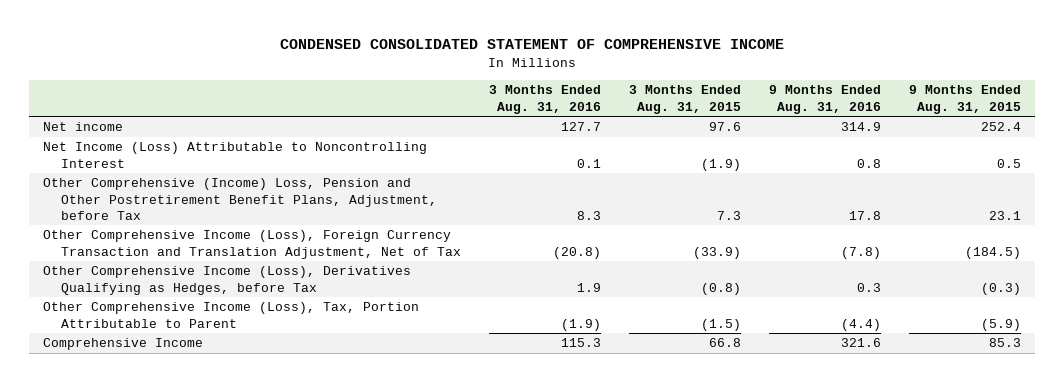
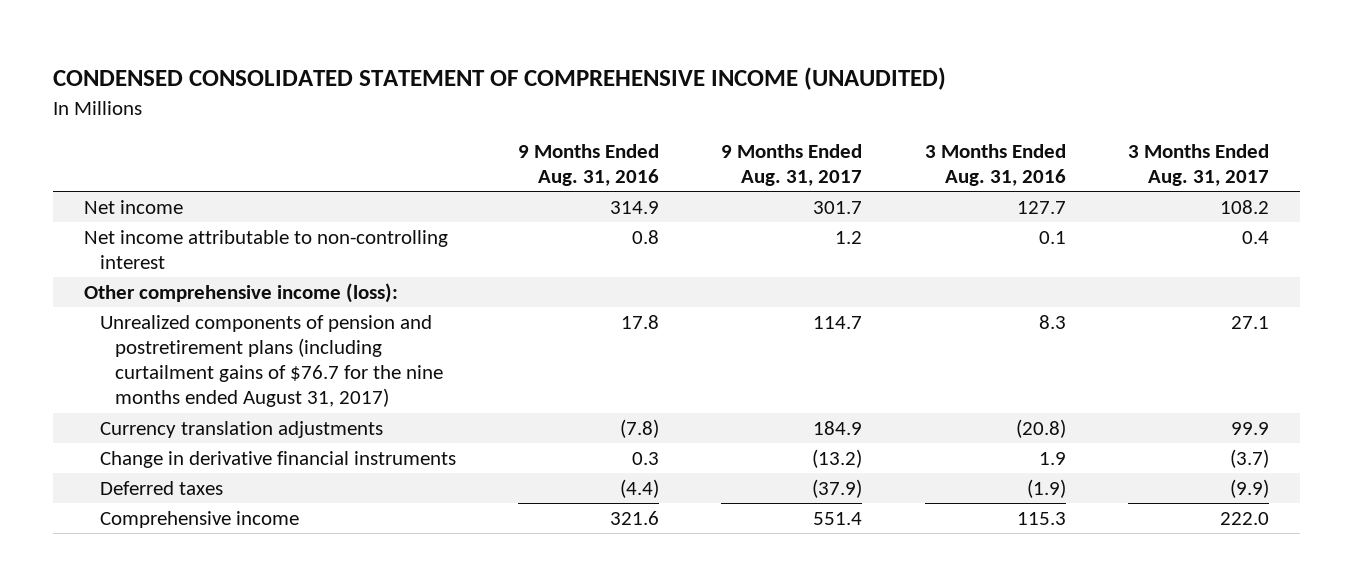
- CONDENSED CONSOLIDATED STATEMENT OF COMPREHENSIVE INCOME
+ CONDENSED CONSOLIDATED STATEMENT OF COMPREHENSIVE INCOME (UNAUDITED)
- | 3 Months Ended Aug. 31, 2016 | 3 Months Ended Aug. 31, 2015 | 9 Months Ended Aug. 31, 2016 | 9 Months Ended Aug. 31, 2015
+ | 9 Months Ended Aug. 31, 2016 | 9 Months Ended Aug. 31, 2017 | 3 Months Ended Aug. 31, 2016 | 3 Months Ended Aug. 31, 2017
- Net Income (Loss) Attributable to Noncontrolling Interest | 0.1 | (1.9) | 0.8 | 0.5
- Other Comprehensive (Income) Loss, Pension and Other Postretirement Benefit Plans, Adjustment, before Tax | 8.3 | 7.3 | 17.8 | 23.1
- Other Comprehensive Income (Loss), Foreign Currency Transaction and Translation Adjustment, Net of Tax | (20.8) | (33.9) | (7.8) | (184.5)
- Other Comprehensive Income (Loss), Derivatives Qualifying as Hedges, before Tax | 1.9 | (0.8) | 0.3 | (0.3)
- Other Comprehensive Income (Loss), Tax, Portion Attributable to Parent | (1.9) | (1.5) | (4.4) | (5.9)
- Comprehensive Income | 115.3 | 66.8 | 321.6 | 85.3
+ Net income attributable to non-controlling interest | 0.8 | 1.2 | 0.1 | 0.4
+ Other comprehensive income (loss):
+ Unrealized components of pension and postretirement plans (including curtailment gains of $76.7 for the nine months ended August 31, 2017) | 17.8 | 114.7 | 8.3 | 27.1
+ Currency translation adjustments | (7.8) | 184.9 | (20.8) | 99.9
+ Change in derivative financial instruments | 0.3 | (13.2) | 1.9 | (3.7)
+ Deferred taxes | (4.4) | (37.9) | (1.9) | (9.9)
+ Comprehensive income | 321.6 | 551.4 | 115.3 | 222.0

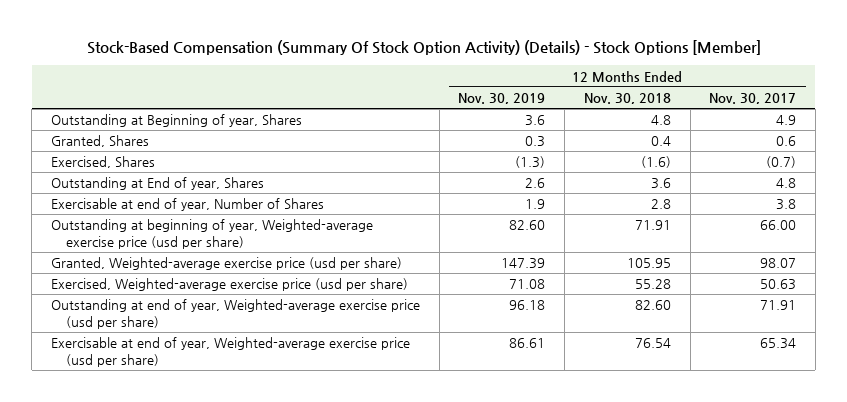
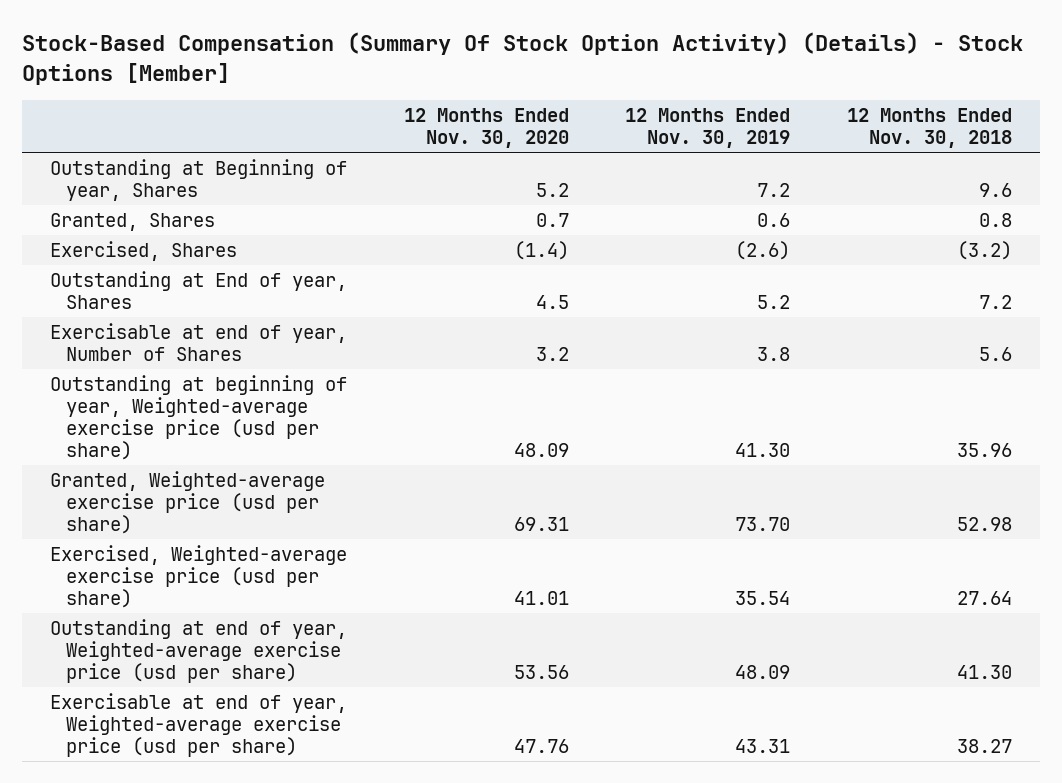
- | 12 Months Ended Nov. 30, 2019 | 12 Months Ended Nov. 30, 2018 | 12 Months Ended Nov. 30, 2017
+ | 12 Months Ended Nov. 30, 2020 | 12 Months Ended Nov. 30, 2019 | 12 Months Ended Nov. 30, 2018
- Outstanding at Beginning of year, Shares | 3.6 | 4.8 | 4.9
- Granted, Shares | 0.3 | 0.4 | 0.6
- Exercised, Shares | (1.3) | (1.6) | (0.7)
- Outstanding at End of year, Shares | 2.6 | 3.6 | 4.8
- Exercisable at end of year, Number of Shares | 1.9 | 2.8 | 3.8
- Outstanding at beginning of year, Weighted-average exercise price (usd per share) | 82.60 | 71.91 | 66.00
- Granted, Weighted-average exercise price (usd per share) | 147.39 | 105.95 | 98.07
- Exercised, Weighted-average exercise price (usd per share) | 71.08 | 55.28 | 50.63
- Outstanding at end of year, Weighted-average exercise price (usd per share) | 96.18 | 82.60 | 71.91
- Exercisable at end of year, Weighted-average exercise price (usd per share) | 86.61 | 76.54 | 65.34
+ Outstanding at Beginning of year, Shares | 5.2 | 7.2 | 9.6
+ Granted, Shares | 0.7 | 0.6 | 0.8
+ Exercised, Shares | (1.4) | (2.6) | (3.2)
+ Outstanding at End of year, Shares | 4.5 | 5.2 | 7.2
+ Exercisable at end of year, Number of Shares | 3.2 | 3.8 | 5.6
+ Outstanding at beginning of year, Weighted-average exercise price (usd per share) | 48.09 | 41.30 | 35.96
+ Granted, Weighted-average exercise price (usd per share) | 69.31 | 73.70 | 52.98
+ Exercised, Weighted-average exercise price (usd per share) | 41.01 | 35.54 | 27.64
+ Outstanding at end of year, Weighted-average exercise price (usd per share) | 53.56 | 48.09 | 41.30
+ Exercisable at end of year, Weighted-average exercise price (usd per share) | 47.76 | 43.31 | 38.27

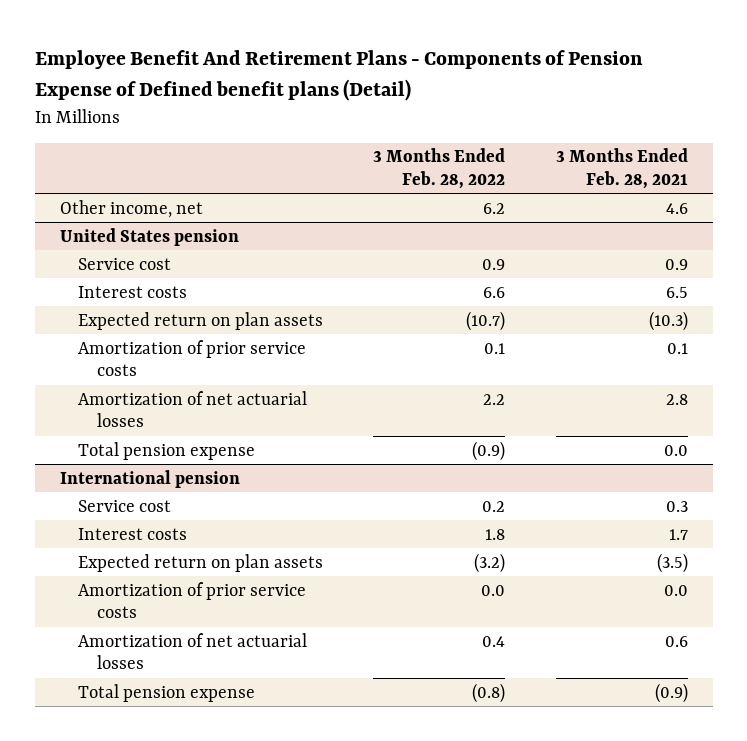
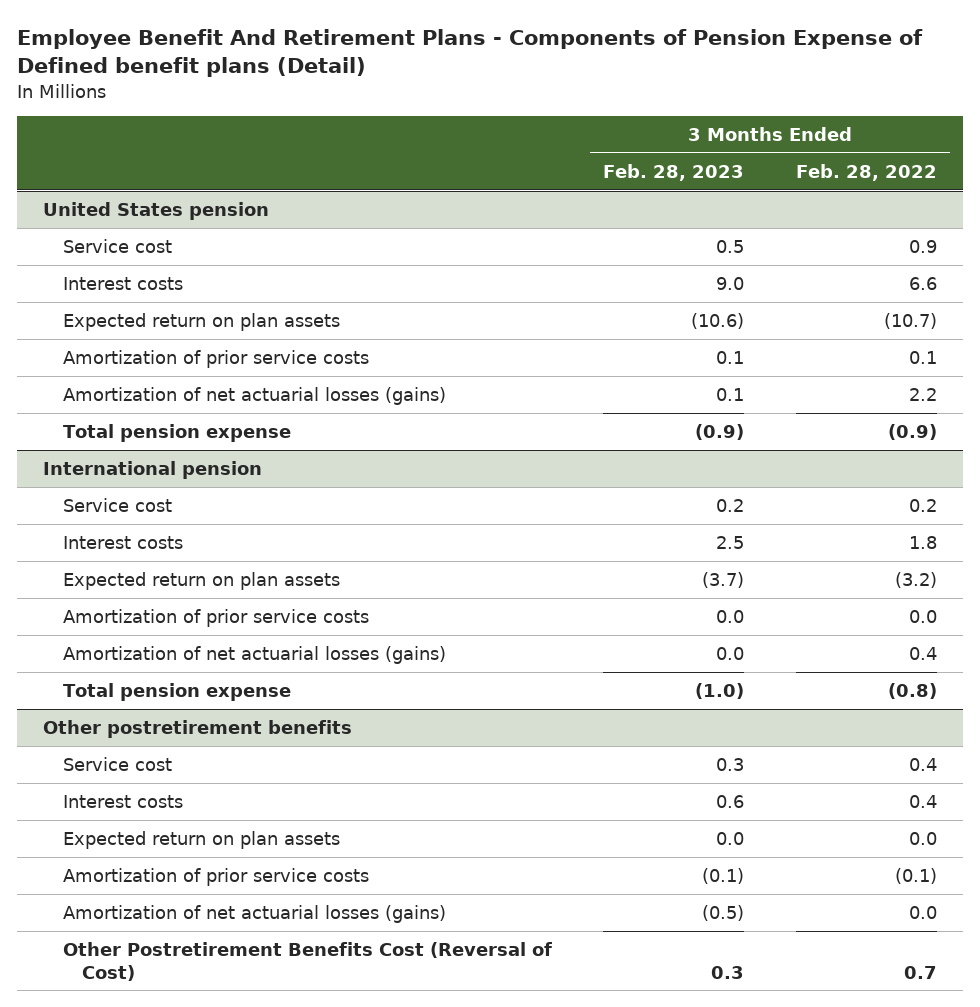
- | 3 Months Ended Feb. 28, 2022 | 3 Months Ended Feb. 28, 2021
+ | 3 Months Ended Feb. 28, 2023 | 3 Months Ended Feb. 28, 2022
- Other income, net | 6.2 | 4.6
@ United States pension
- Amortization of net actuarial losses | 2.2 | 2.8
+ Amortization of net actuarial losses (gains) | 0.1 | 2.2
@ International pension
- Amortization of net actuarial losses | 0.4 | 0.6
+ Amortization of net actuarial losses (gains) | 0.0 | 0.4
+ Other postretirement benefits
+ Service cost | 0.3 | 0.4
+ Interest costs | 0.6 | 0.4
+ Expected return on plan assets | 0.0 | 0.0
+ Amortization of prior service costs | (0.1) | (0.1)
+ Amortization of net actuarial losses (gains) | (0.5) | 0.0
+ Other Postretirement Benefits Cost (Reversal of Cost) | 0.3 | 0.7

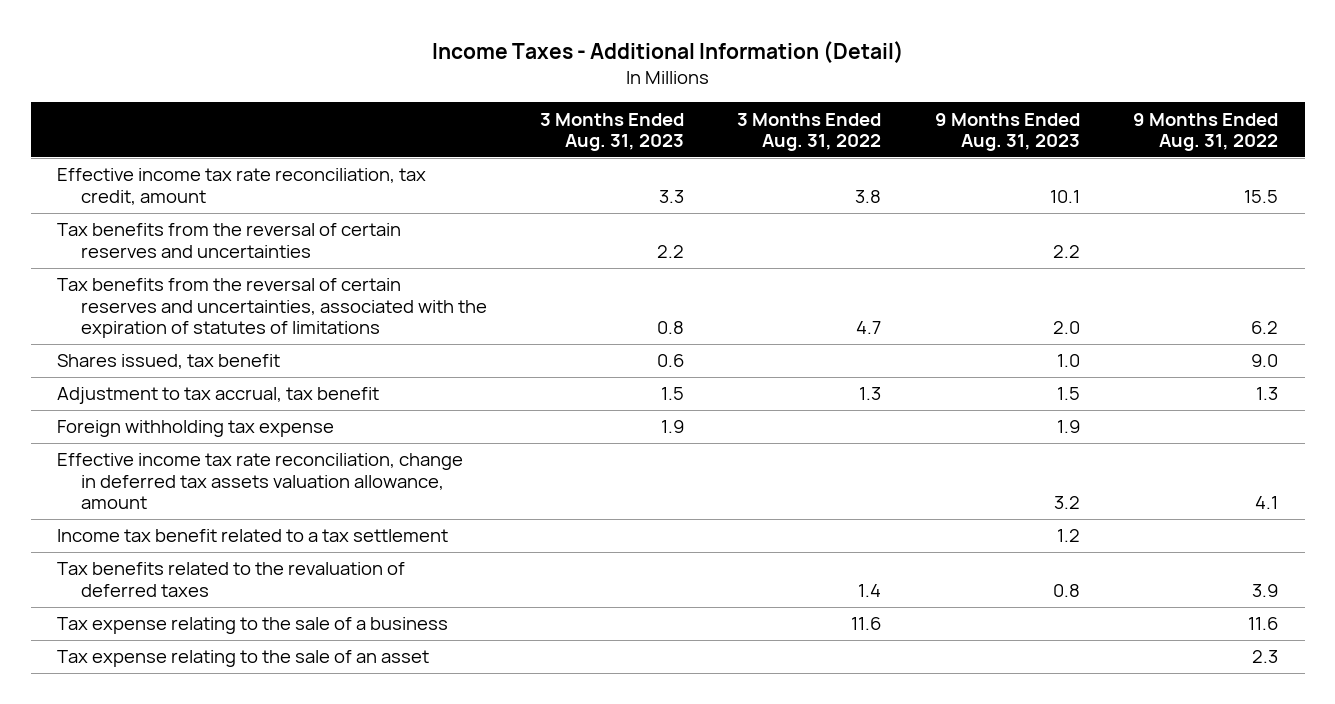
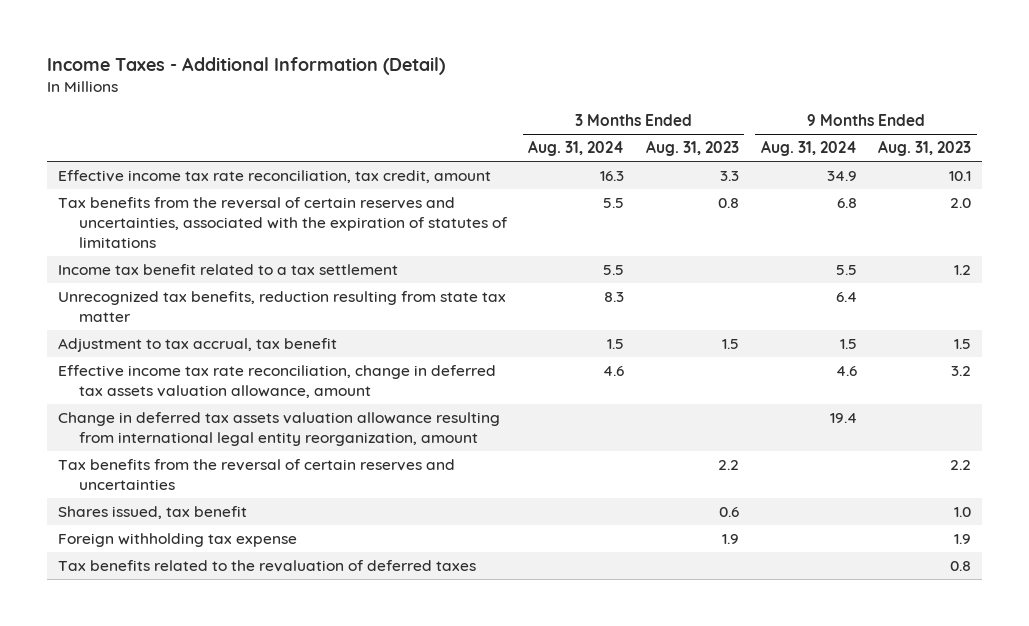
- | 3 Months Ended Aug. 31, 2023 | 3 Months Ended Aug. 31, 2022 | 9 Months Ended Aug. 31, 2023 | 9 Months Ended Aug. 31, 2022
+ | 3 Months Ended Aug. 31, 2024 | 3 Months Ended Aug. 31, 2023 | 9 Months Ended Aug. 31, 2024 | 9 Months Ended Aug. 31, 2023
moved up: Income tax benefit related to a tax settlement | 5.5 | | 5.5 | 1.2
+ Unrecognized tax benefits, reduction resulting from state tax matter | 8.3 | | 6.4 |
+ Change in deferred tax assets valuation allowance resulting from international legal entity reorganization, amount | | | 19.4 |
moved down: Tax benefits from the reversal of certain reserves and uncertainties | | 2.2 | | 2.2
moved down: Shares issued, tax benefit | | 0.6 | | 1.0
moved down: Foreign withholding tax expense | | 1.9 | | 1.9
- Tax expense relating to the sale of a business | | 11.6 | | 11.6
- Tax expense relating to the sale of an asset | | | | 2.3

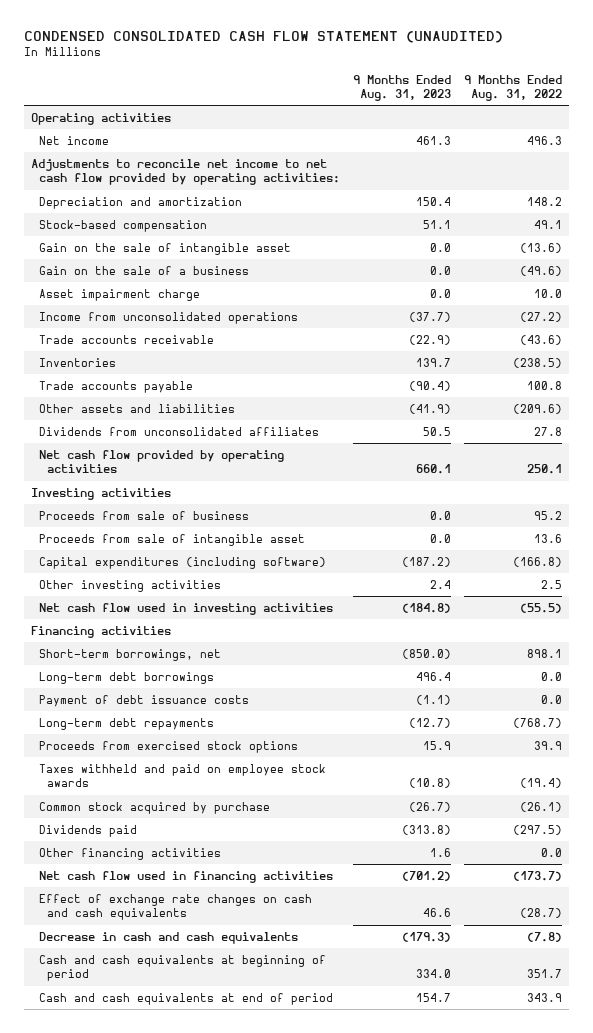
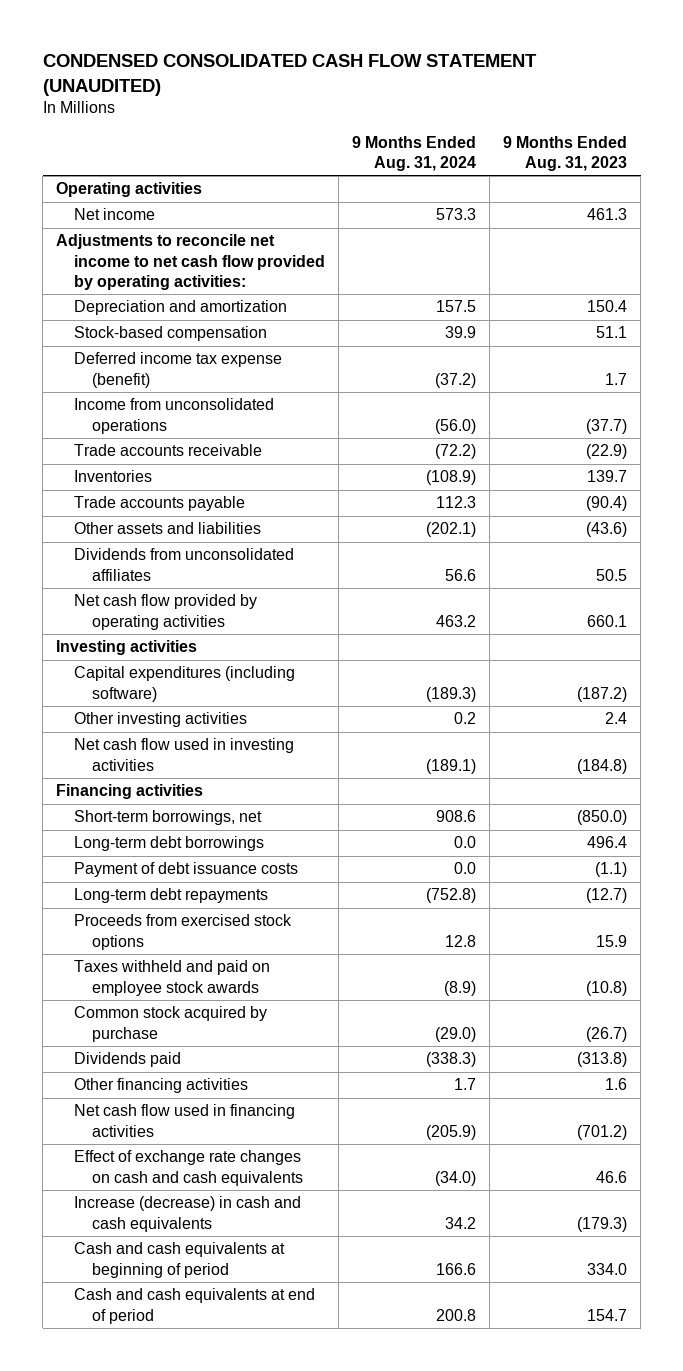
- | 9 Months Ended Aug. 31, 2023 | 9 Months Ended Aug. 31, 2022
+ | 9 Months Ended Aug. 31, 2024 | 9 Months Ended Aug. 31, 2023
- Gain on the sale of intangible asset | 0.0 | (13.6)
- Gain on the sale of a business | 0.0 | (49.6)
- Asset impairment charge | 0.0 | 10.0
+ Deferred income tax expense (benefit) | (37.2) | 1.7
- Other assets and liabilities | (41.9) | (209.6)
+ Other assets and liabilities | (202.1) | (43.6)
- Proceeds from sale of business | 0.0 | 95.2
- Proceeds from sale of intangible asset | 0.0 | 13.6
- Decrease in cash and cash equivalents | (179.3) | (7.8)
+ Increase (decrease) in cash and cash equivalents | 34.2 | (179.3)

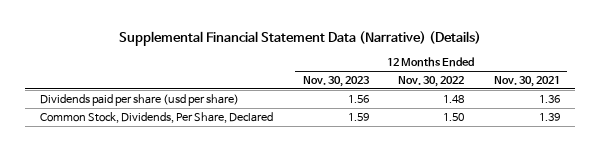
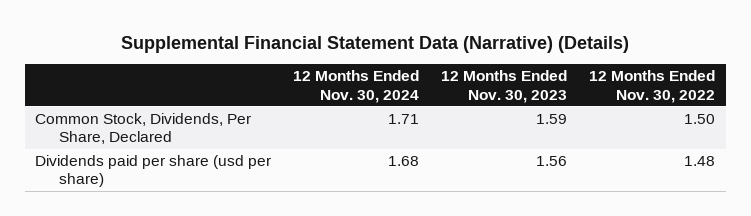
- | 12 Months Ended Nov. 30, 2023 | 12 Months Ended Nov. 30, 2022 | 12 Months Ended Nov. 30, 2021
+ | 12 Months Ended Nov. 30, 2024 | 12 Months Ended Nov. 30, 2023 | 12 Months Ended Nov. 30, 2022
moved down: Dividends paid per share (usd per share) | 1.68 | 1.56 | 1.48

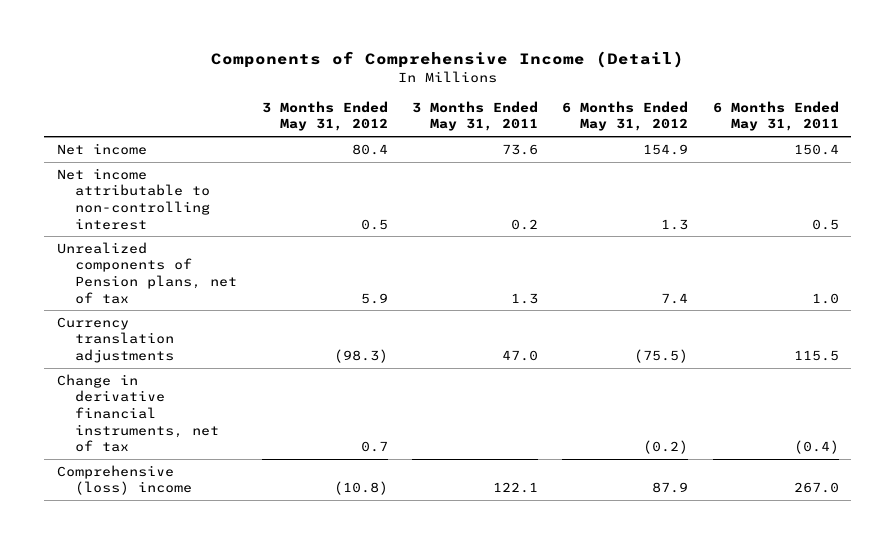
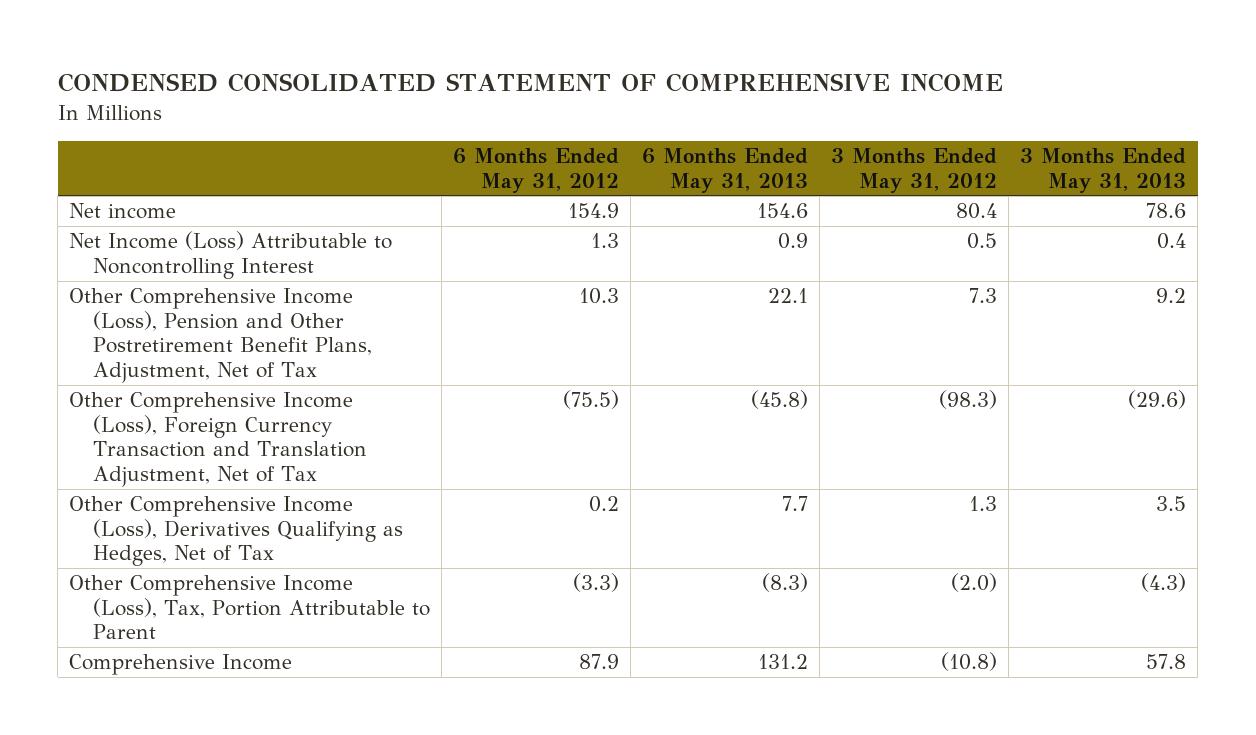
- Components of Comprehensive Income (Detail)
+ CONDENSED CONSOLIDATED STATEMENT OF COMPREHENSIVE INCOME
- | 3 Months Ended May 31, 2012 | 3 Months Ended May 31, 2011 | 6 Months Ended May 31, 2012 | 6 Months Ended May 31, 2011
+ | 6 Months Ended May 31, 2012 | 6 Months Ended May 31, 2013 | 3 Months Ended May 31, 2012 | 3 Months Ended May 31, 2013
- Net income attributable to non-controlling interest | 0.5 | 0.2 | 1.3 | 0.5
- Unrealized components of Pension plans, net of tax | 5.9 | 1.3 | 7.4 | 1.0
- Currency translation adjustments | (98.3) | 47.0 | (75.5) | 115.5
- Change in derivative financial instruments, net of tax | 0.7 | | (0.2) | (0.4)
- Comprehensive (loss) income | (10.8) | 122.1 | 87.9 | 267.0
+ Net Income (Loss) Attributable to Noncontrolling Interest | 1.3 | 0.9 | 0.5 | 0.4
+ Other Comprehensive Income (Loss), Pension and Other Postretirement Benefit Plans, Adjustment, Net of Tax | 10.3 | 22.1 | 7.3 | 9.2
+ Other Comprehensive Income (Loss), Foreign Currency Transaction and Translation Adjustment, Net of Tax | (75.5) | (45.8) | (98.3) | (29.6)
+ Other Comprehensive Income (Loss), Derivatives Qualifying as Hedges, Net of Tax | 0.2 | 7.7 | 1.3 | 3.5
+ Other Comprehensive Income (Loss), Tax, Portion Attributable to Parent | (3.3) | (8.3) | (2.0) | (4.3)
+ Comprehensive Income | 87.9 | 131.2 | (10.8) | 57.8

